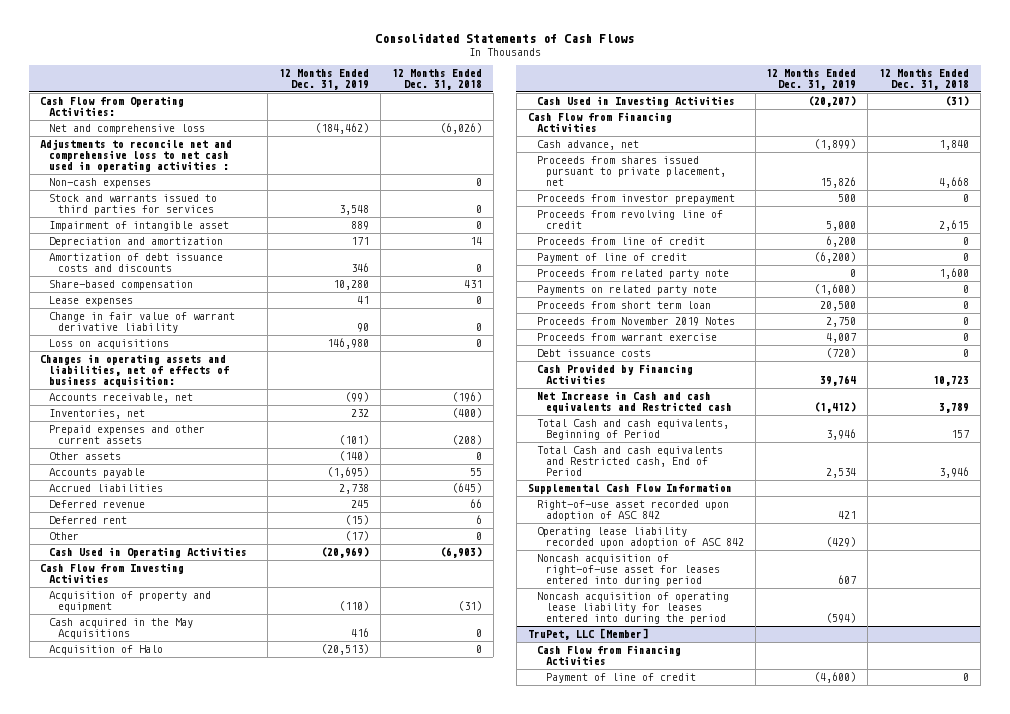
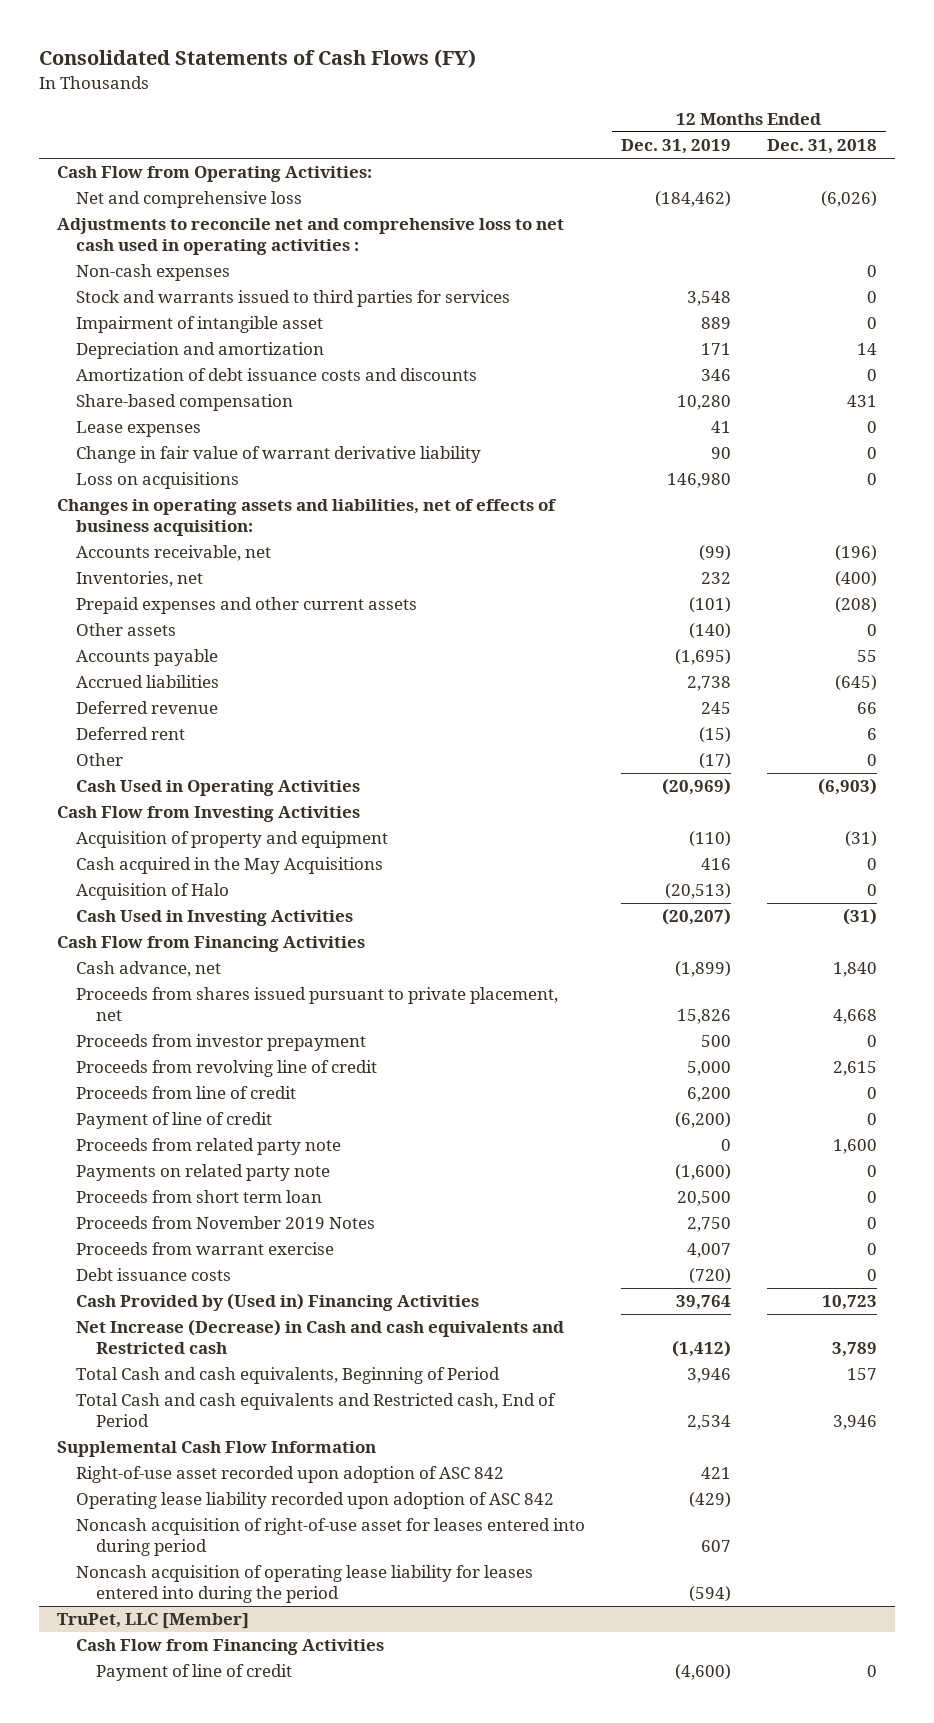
- Consolidated Statements of Cash Flows
+ Consolidated Statements of Cash Flows (FY)
- Cash Provided by Financing Activities | 39,764 | 10,723
- Net Increase in Cash and cash equivalents and Restricted cash | (1,412) | 3,789
+ Cash Provided by (Used in) Financing Activities | 39,764 | 10,723
+ Net Increase (Decrease) in Cash and cash equivalents and Restricted cash | (1,412) | 3,789

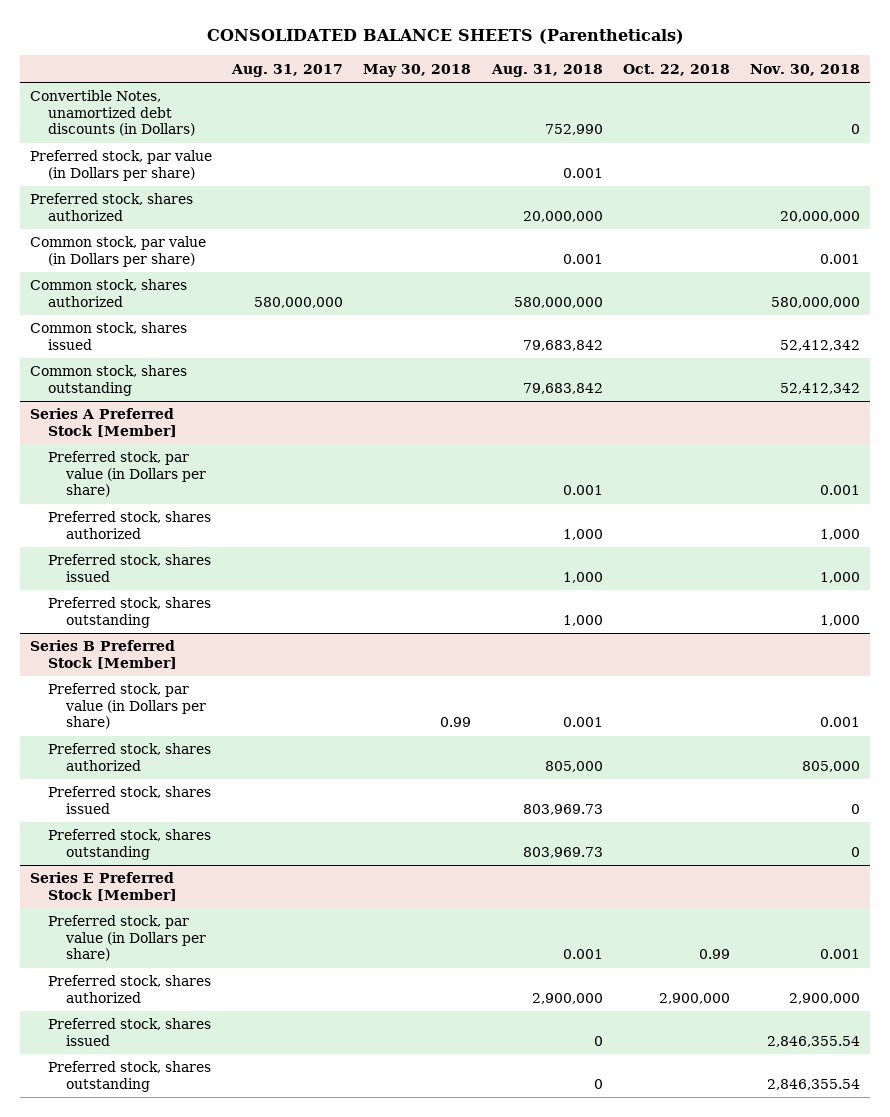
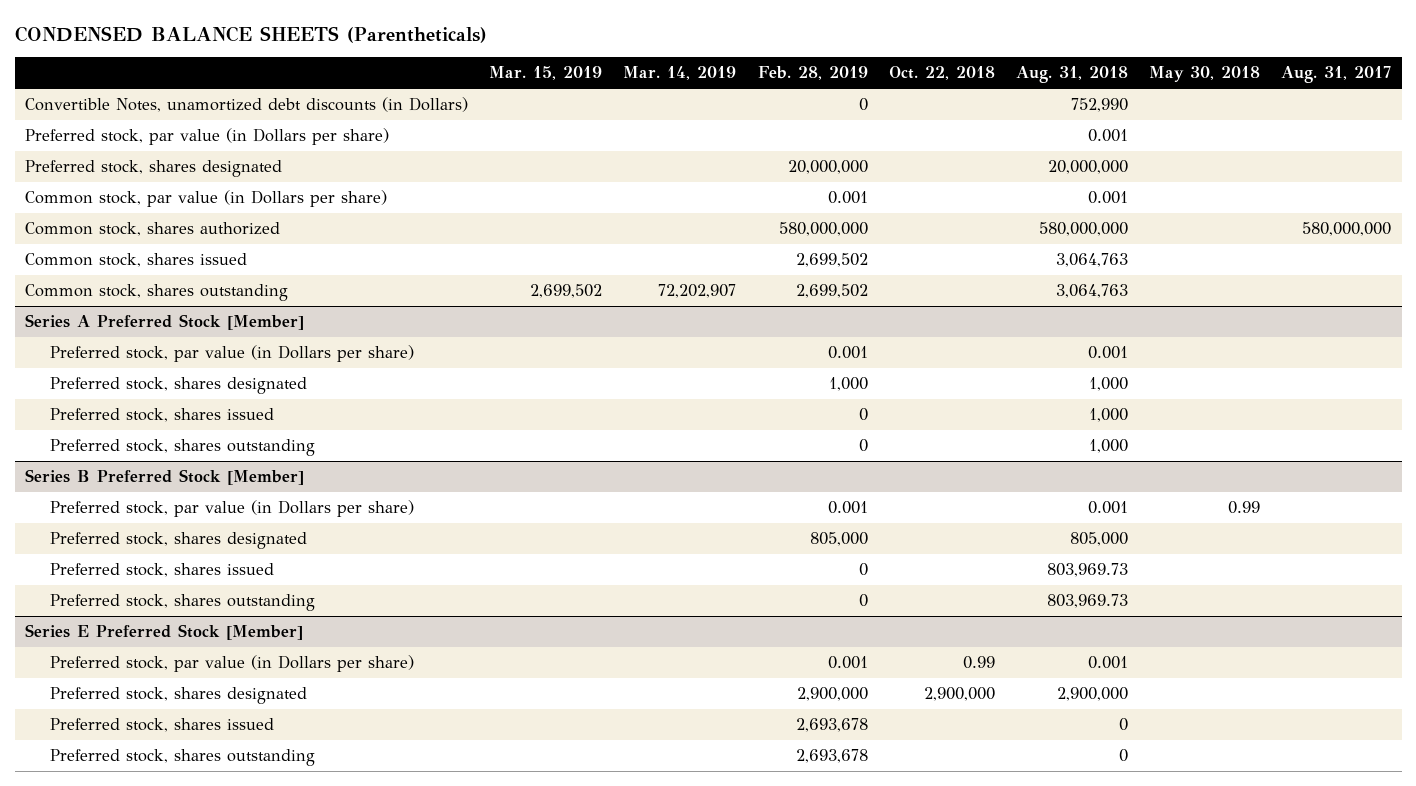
- CONSOLIDATED BALANCE SHEETS (Parentheticals)
+ CONDENSED BALANCE SHEETS (Parentheticals)
- | Aug. 31, 2017 | May 30, 2018 | Aug. 31, 2018 | Oct. 22, 2018 | Nov. 30, 2018
+ | Mar. 15, 2019 | Mar. 14, 2019 | Feb. 28, 2019 | Oct. 22, 2018 | Aug. 31, 2018 | May 30, 2018 | Aug. 31, 2017
- Preferred stock, shares authorized | | | 20,000,000 | | 20,000,000
+ Preferred stock, shares designated | | | 20,000,000 | | 20,000,000 | |
- Common stock, shares issued | | | 79,683,842 | | 52,412,342
- Common stock, shares outstanding | | | 79,683,842 | | 52,412,342
+ Common stock, shares issued | | | 2,699,502 | | 3,064,763 | |
+ Common stock, shares outstanding | 2,699,502 | 72,202,907 | 2,699,502 | | 3,064,763 | |
@ Series A Preferred Stock [Member]
- Preferred stock, shares authorized | | | 1,000 | | 1,000
+ Preferred stock, shares designated | | | 1,000 | | 1,000 | |
@ Series B Preferred Stock [Member]
- Preferred stock, shares authorized | | | 805,000 | | 805,000
+ Preferred stock, shares designated | | | 805,000 | | 805,000 | |
@ Series E Preferred Stock [Member]
- Preferred stock, shares authorized | | | 2,900,000 | 2,900,000 | 2,900,000
+ Preferred stock, shares designated | | | 2,900,000 | 2,900,000 | 2,900,000 | |

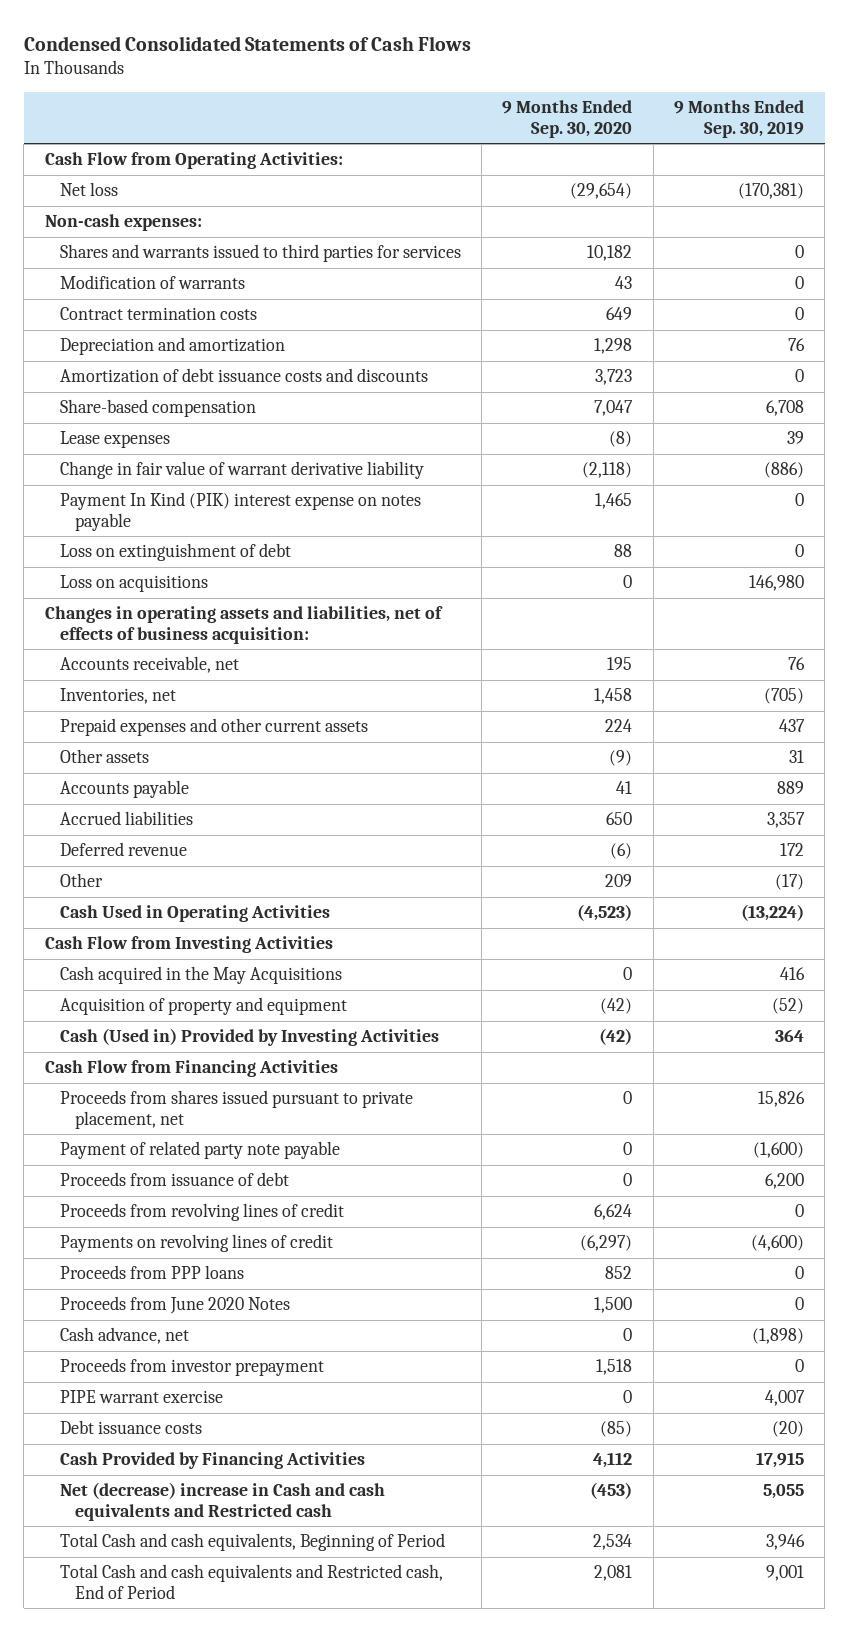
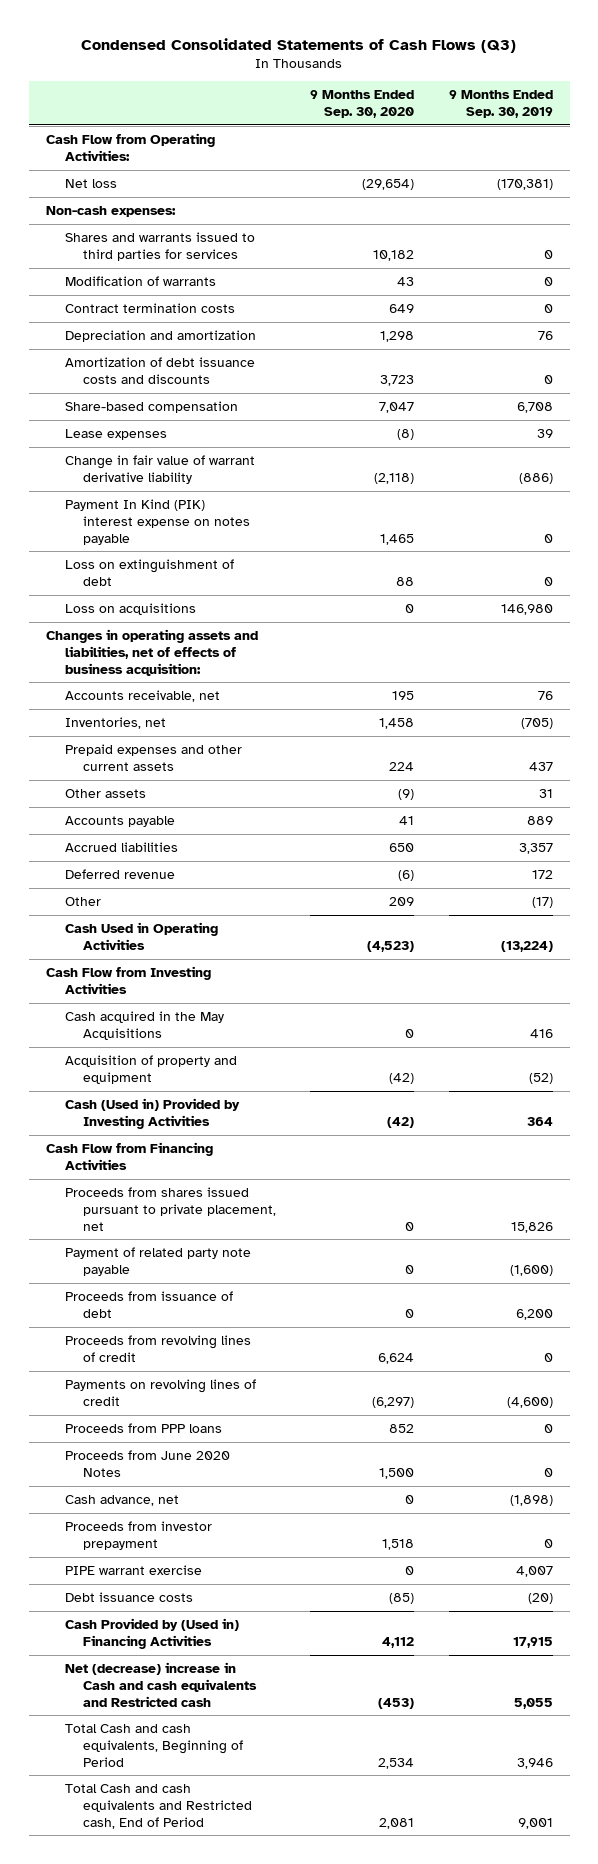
- Condensed Consolidated Statements of Cash Flows
+ Condensed Consolidated Statements of Cash Flows (Q3)
- Cash Provided by Financing Activities | 4,112 | 17,915
+ Cash Provided by (Used in) Financing Activities | 4,112 | 17,915

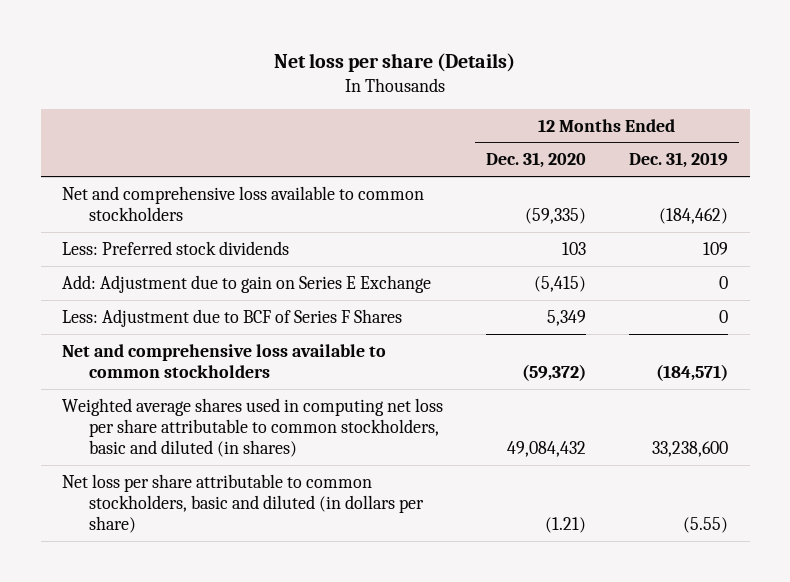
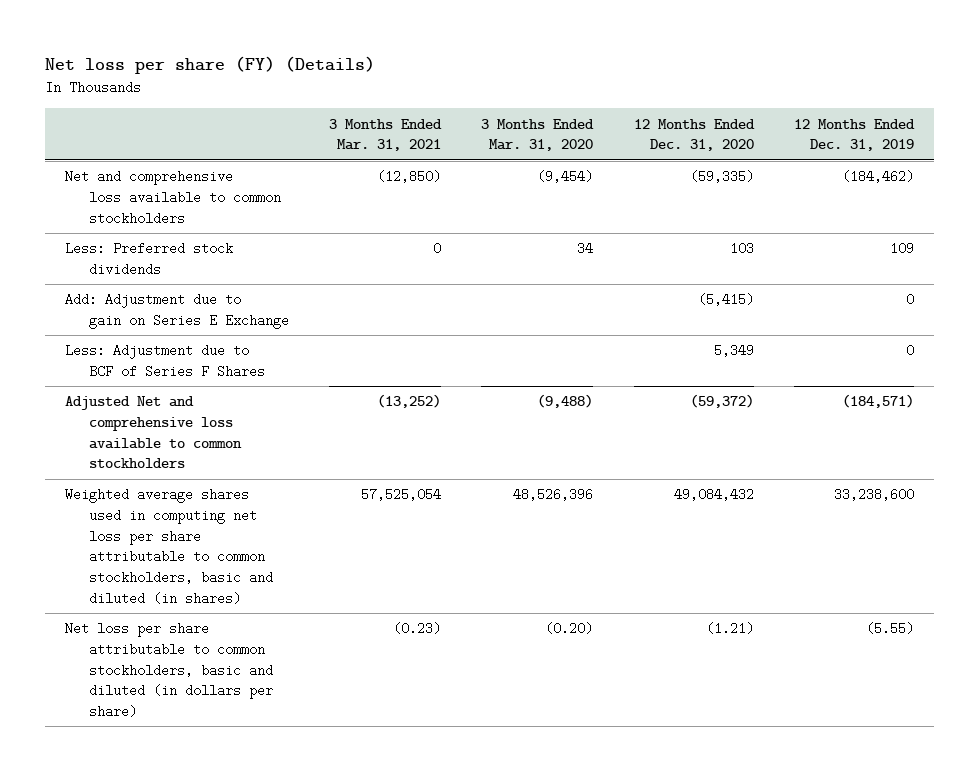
- Net loss per share (Details)
+ Net loss per share (FY) (Details)
- | 12 Months Ended Dec. 31, 2020 | 12 Months Ended Dec. 31, 2019
+ | 3 Months Ended Mar. 31, 2021 | 3 Months Ended Mar. 31, 2020 | 12 Months Ended Dec. 31, 2020 | 12 Months Ended Dec. 31, 2019
- Net and comprehensive loss available to common stockholders | (59,372) | (184,571)
+ Adjusted Net and comprehensive loss available to common stockholders | (13,252) | (9,488) | (59,372) | (184,571)

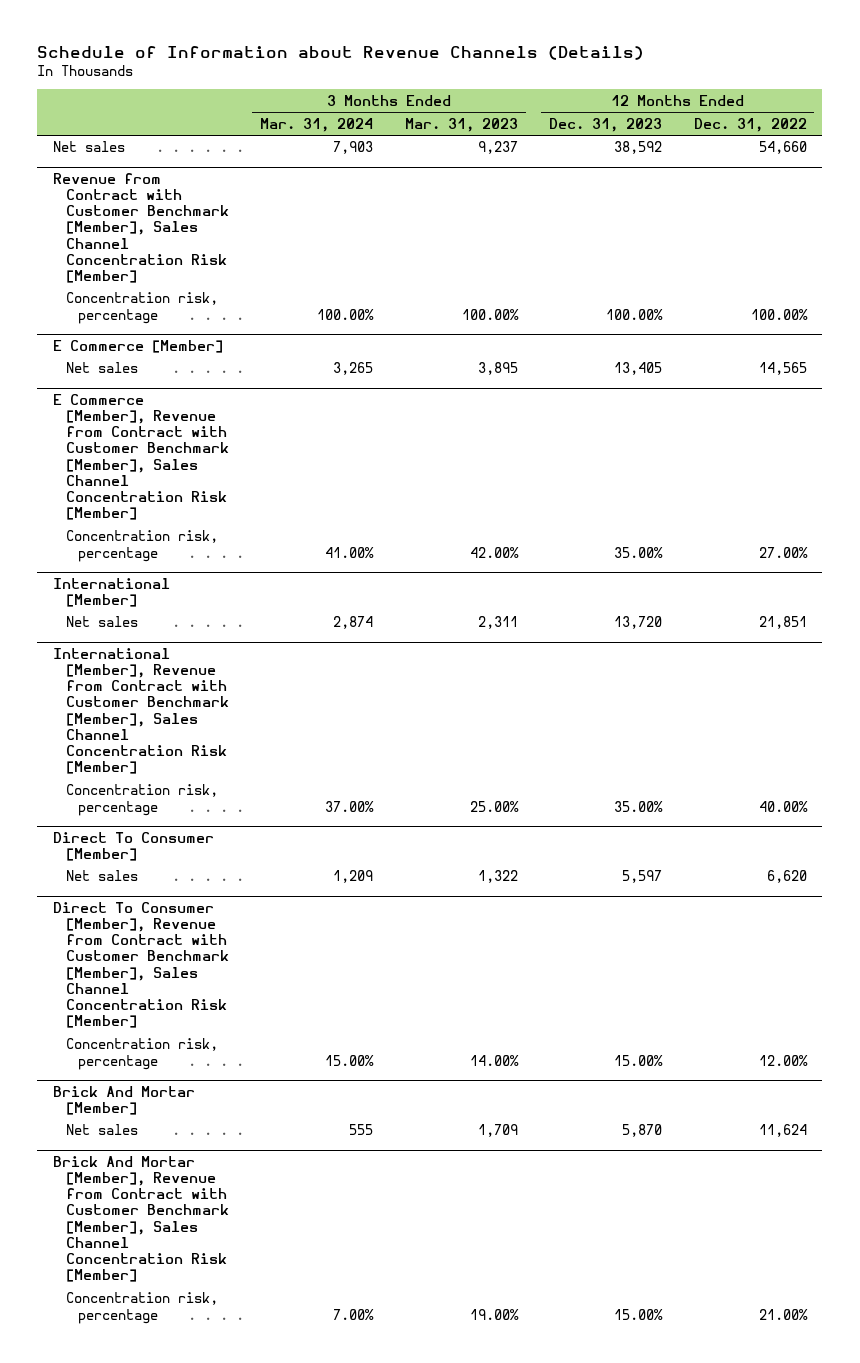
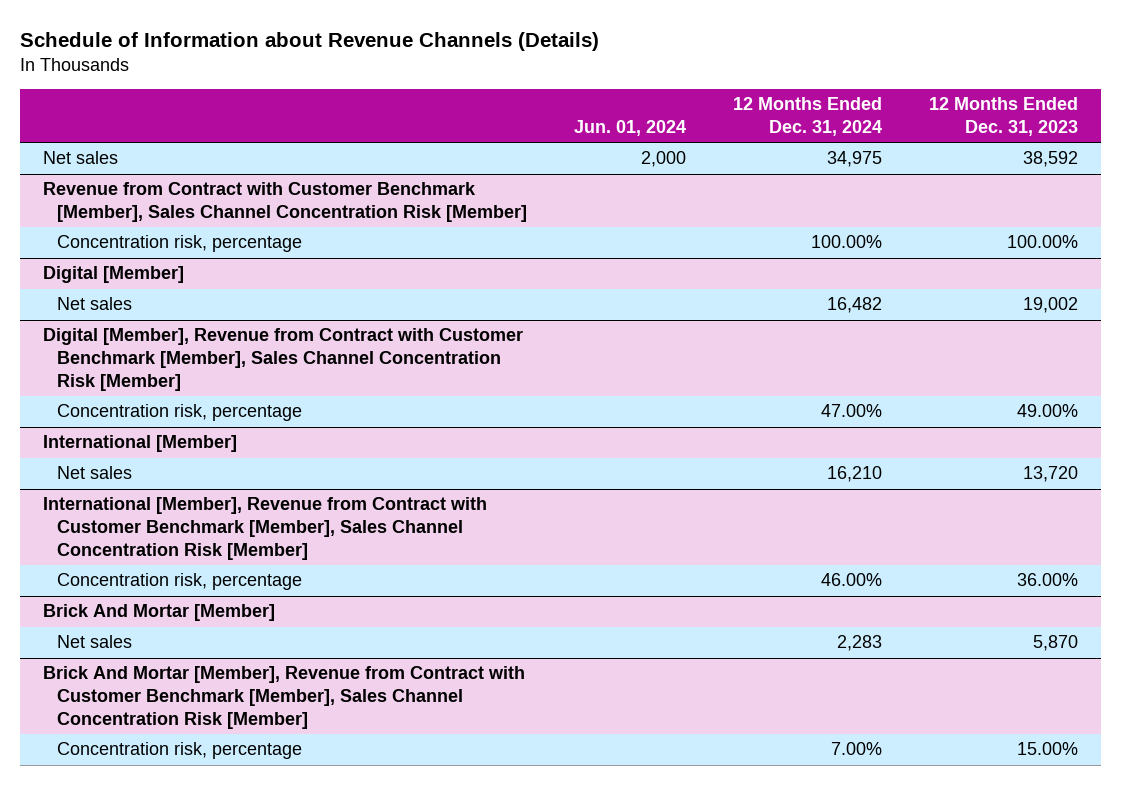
- | 3 Months Ended Mar. 31, 2024 | 3 Months Ended Mar. 31, 2023 | 12 Months Ended Dec. 31, 2023 | 12 Months Ended Dec. 31, 2022
+ | Jun. 01, 2024 | 12 Months Ended Dec. 31, 2024 | 12 Months Ended Dec. 31, 2023
- E Commerce [Member]
- Net sales | 3,265 | 3,895 | 13,405 | 14,565
- E Commerce [Member], Revenue from Contract with Customer Benchmark [Member], Sales Channel Concentration Risk [Member]
- Concentration risk, percentage | 41.00% | 42.00% | 35.00% | 27.00%
+ Digital [Member]
+ Net sales | | 16,482 | 19,002
+ Digital [Member], Revenue from Contract with Customer Benchmark [Member], Sales Channel Concentration Risk [Member]
+ Concentration risk, percentage | | 47.00% | 49.00%
@ International [Member], Revenue from Contract with Customer Benchmark [Member], Sales Channel Concentration Risk [Member]
- Concentration risk, percentage | 37.00% | 25.00% | 35.00% | 40.00%
- Direct To Consumer [Member]
- Net sales | 1,209 | 1,322 | 5,597 | 6,620
- Direct To Consumer [Member], Revenue from Contract with Customer Benchmark [Member], Sales Channel Concentration Risk [Member]
- Concentration risk, percentage | 15.00% | 14.00% | 15.00% | 12.00%
@ International [Member], Revenue from Contract with Customer Benchmark [Member], Sales Channel Concentration Risk [Member]
+ Concentration risk, percentage | | 46.00% | 36.00%

